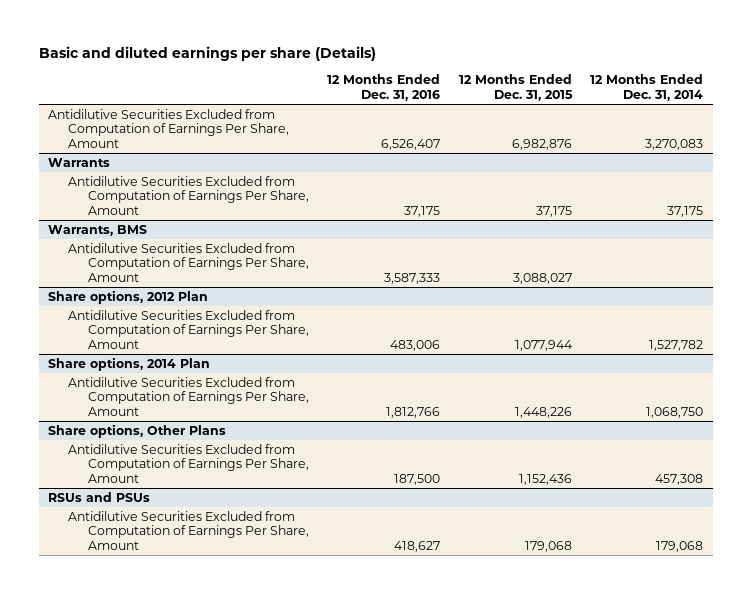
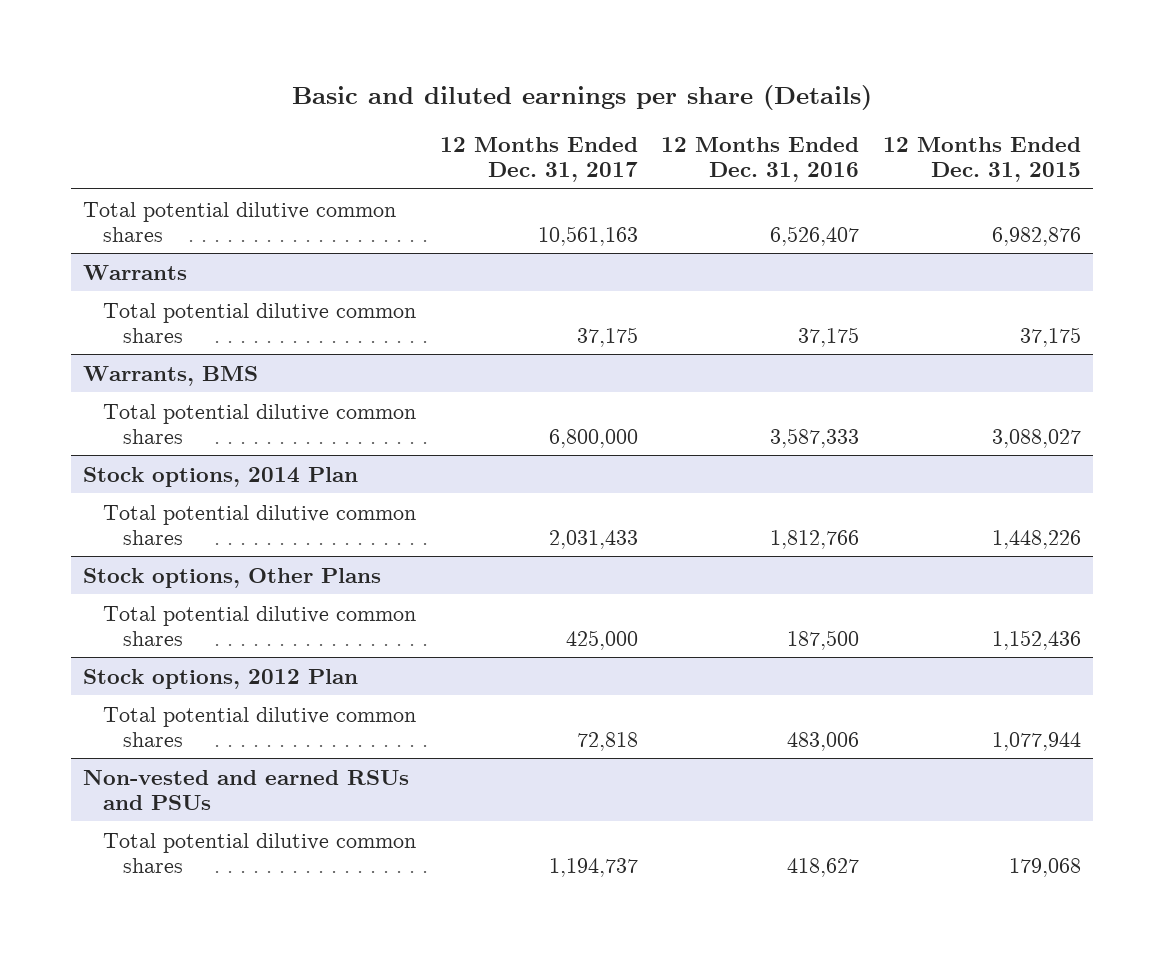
- | 12 Months Ended Dec. 31, 2016 | 12 Months Ended Dec. 31, 2015 | 12 Months Ended Dec. 31, 2014
+ | 12 Months Ended Dec. 31, 2017 | 12 Months Ended Dec. 31, 2016 | 12 Months Ended Dec. 31, 2015
- Antidilutive Securities Excluded from Computation of Earnings Per Share, Amount | 6,526,407 | 6,982,876 | 3,270,083
+ Total potential dilutive common shares | 10,561,163 | 6,526,407 | 6,982,876
@ Warrants
- Antidilutive Securities Excluded from Computation of Earnings Per Share, Amount | 37,175 | 37,175 | 37,175
+ Total potential dilutive common shares | 37,175 | 37,175 | 37,175
@ Warrants, BMS
- Antidilutive Securities Excluded from Computation of Earnings Per Share, Amount | 3,587,333 | 3,088,027 |
- Share options, 2012 Plan
- Antidilutive Securities Excluded from Computation of Earnings Per Share, Amount | 483,006 | 1,077,944 | 1,527,782
- Share options, 2014 Plan
- Antidilutive Securities Excluded from Computation of Earnings Per Share, Amount | 1,812,766 | 1,448,226 | 1,068,750
- Share options, Other Plans
- Antidilutive Securities Excluded from Computation of Earnings Per Share, Amount | 187,500 | 1,152,436 | 457,308
- RSUs and PSUs
- Antidilutive Securities Excluded from Computation of Earnings Per Share, Amount | 418,627 | 179,068 | 179,068
@ Warrants, BMS
+ Total potential dilutive common shares | 6,800,000 | 3,587,333 | 3,088,027
+ Stock options, 2014 Plan
+ Total potential dilutive common shares | 2,031,433 | 1,812,766 | 1,448,226
+ Stock options, Other Plans
+ Total potential dilutive common shares | 425,000 | 187,500 | 1,152,436
+ Stock options, 2012 Plan
+ Total potential dilutive common shares | 72,818 | 483,006 | 1,077,944
+ Non-vested and earned RSUs and PSUs
+ Total potential dilutive common shares | 1,194,737 | 418,627 | 179,068

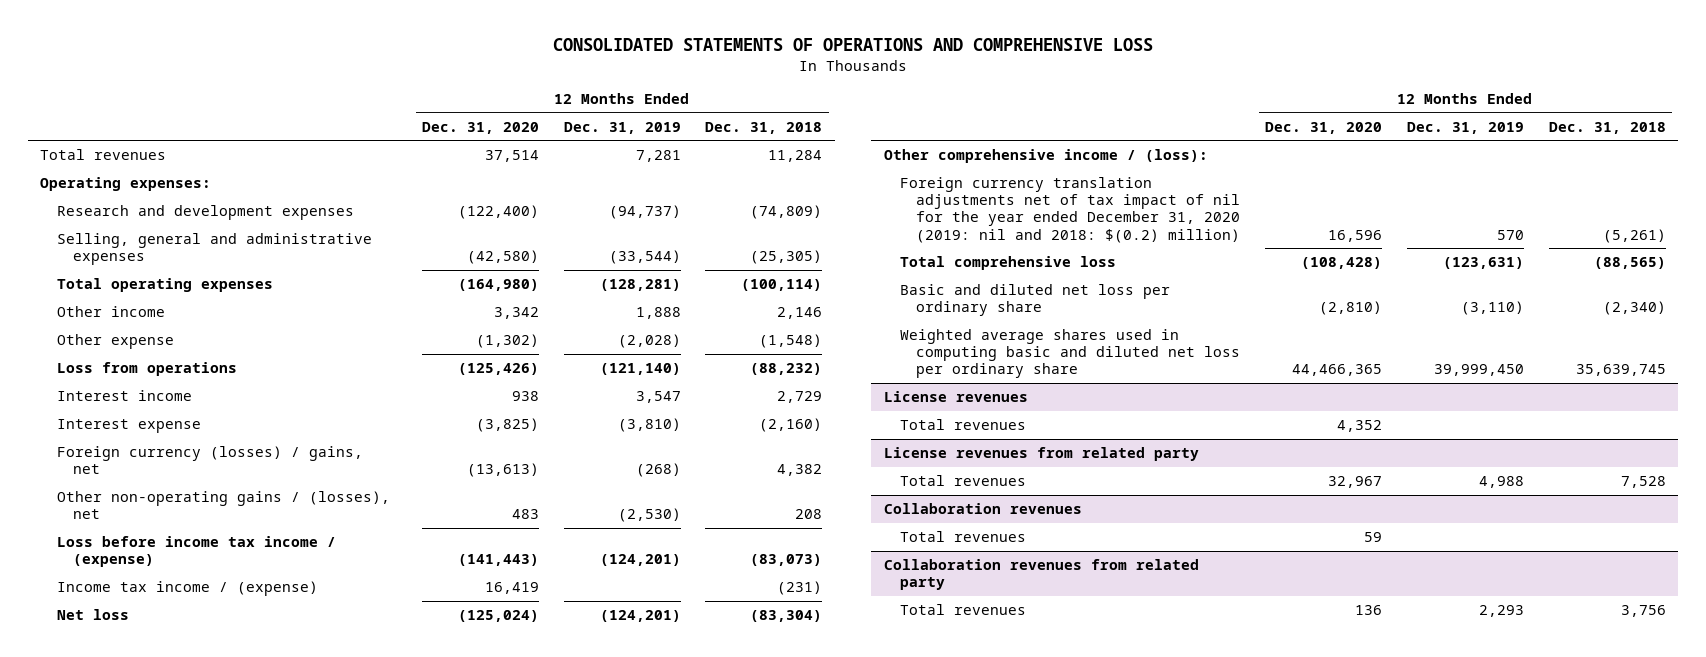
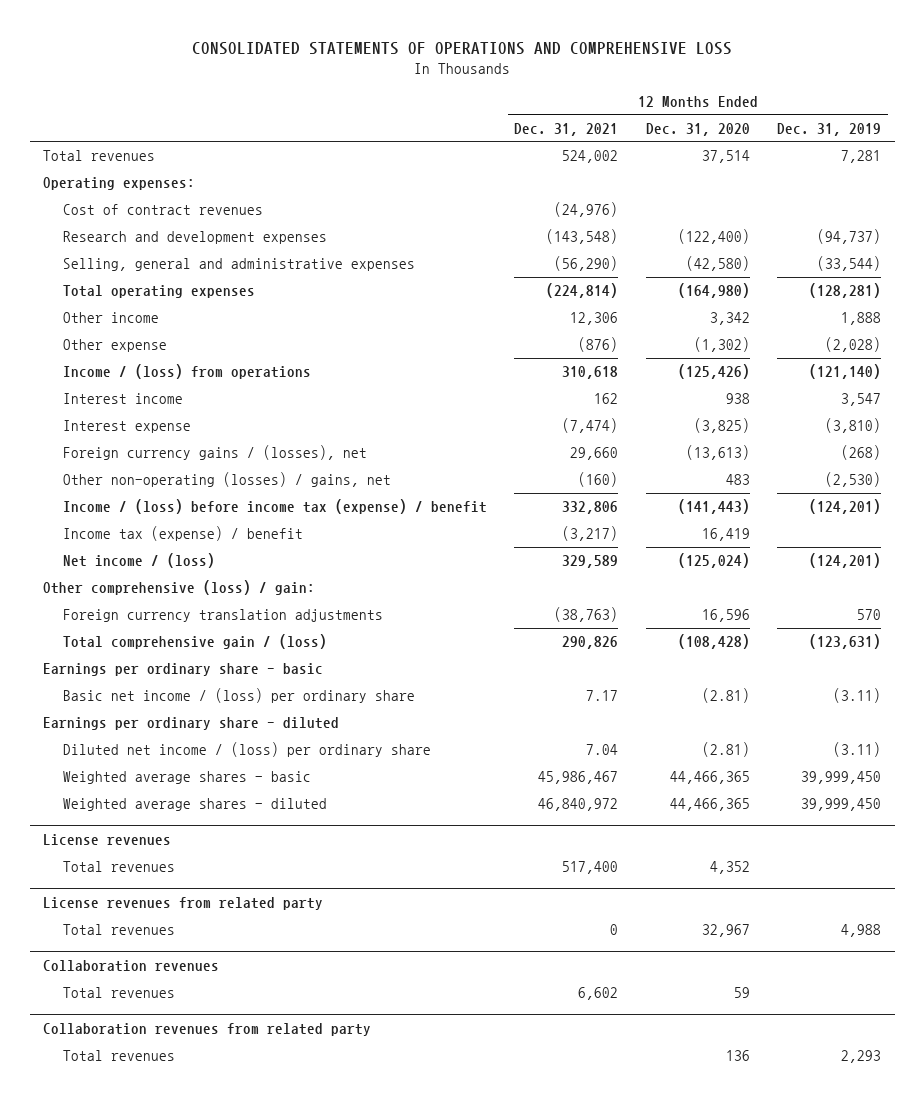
- | 12 Months Ended Dec. 31, 2020 | 12 Months Ended Dec. 31, 2019 | 12 Months Ended Dec. 31, 2018
+ | 12 Months Ended Dec. 31, 2021 | 12 Months Ended Dec. 31, 2020 | 12 Months Ended Dec. 31, 2019
+ Cost of contract revenues | (24,976) | |
- Loss from operations | (125,426) | (121,140) | (88,232)
+ Income / (loss) from operations | 310,618 | (125,426) | (121,140)
- Foreign currency (losses) / gains, net | (13,613) | (268) | 4,382
- Other non-operating gains / (losses), net | 483 | (2,530) | 208
- Loss before income tax income / (expense) | (141,443) | (124,201) | (83,073)
- Income tax income / (expense) | 16,419 | | (231)
- Net loss | (125,024) | (124,201) | (83,304)
- Other comprehensive income / (loss):
- Foreign currency translation adjustments net of tax impact of nil for the year ended December 31, 2020 (2019: nil and 2018: $(0.2) million) | 16,596 | 570 | (5,261)
- Total comprehensive loss | (108,428) | (123,631) | (88,565)
- Basic and diluted net loss per ordinary share | (2,810) | (3,110) | (2,340)
- Weighted average shares used in computing basic and diluted net loss per ordinary share | 44,466,365 | 39,999,450 | 35,639,745
+ Foreign currency gains / (losses), net | 29,660 | (13,613) | (268)
+ Other non-operating (losses) / gains, net | (160) | 483 | (2,530)
+ Income / (loss) before income tax (expense) / benefit | 332,806 | (141,443) | (124,201)
+ Income tax (expense) / benefit | (3,217) | 16,419 |
+ Net income / (loss) | 329,589 | (125,024) | (124,201)
+ Other comprehensive (loss) / gain:
+ Foreign currency translation adjustments | (38,763) | 16,596 | 570
+ Total comprehensive gain / (loss) | 290,826 | (108,428) | (123,631)
+ Earnings per ordinary share - basic
+ Basic net income / (loss) per ordinary share | 7.17 | (2.81) | (3.11)
+ Earnings per ordinary share - diluted
+ Diluted net income / (loss) per ordinary share | 7.04 | (2.81) | (3.11)
+ Weighted average shares - basic | 45,986,467 | 44,466,365 | 39,999,450
+ Weighted average shares - diluted | 46,840,972 | 44,466,365 | 39,999,450

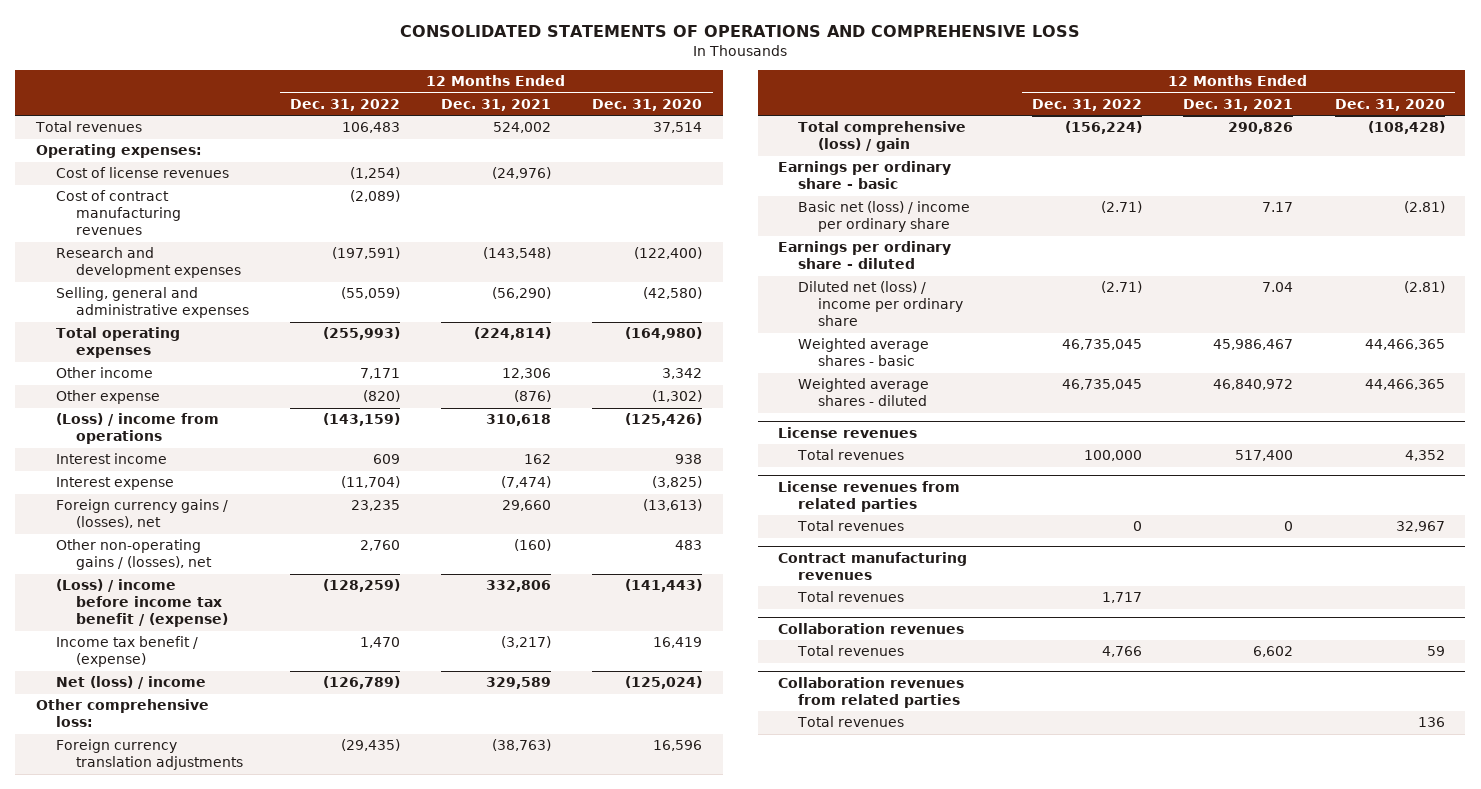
- | 12 Months Ended Dec. 31, 2021 | 12 Months Ended Dec. 31, 2020 | 12 Months Ended Dec. 31, 2019
+ | 12 Months Ended Dec. 31, 2022 | 12 Months Ended Dec. 31, 2021 | 12 Months Ended Dec. 31, 2020
- Cost of contract revenues | (24,976) | |
+ Cost of license revenues | (1,254) | (24,976) |
+ Cost of contract manufacturing revenues | (2,089) | |
- Income / (loss) from operations | 310,618 | (125,426) | (121,140)
+ (Loss) / income from operations | (143,159) | 310,618 | (125,426)
- Other non-operating (losses) / gains, net | (160) | 483 | (2,530)
- Income / (loss) before income tax (expense) / benefit | 332,806 | (141,443) | (124,201)
- Income tax (expense) / benefit | (3,217) | 16,419 |
- Net income / (loss) | 329,589 | (125,024) | (124,201)
- Other comprehensive (loss) / gain:
+ Other non-operating gains / (losses), net | 2,760 | (160) | 483
+ (Loss) / income before income tax benefit / (expense) | (128,259) | 332,806 | (141,443)
+ Income tax benefit / (expense) | 1,470 | (3,217) | 16,419
+ Net (loss) / income | (126,789) | 329,589 | (125,024)
+ Other comprehensive loss:
- Total comprehensive gain / (loss) | 290,826 | (108,428) | (123,631)
+ Total comprehensive (loss) / gain | (156,224) | 290,826 | (108,428)
- Basic net income / (loss) per ordinary share | 7.17 | (2.81) | (3.11)
+ Basic net (loss) / income per ordinary share | (2.71) | 7.17 | (2.81)
- Diluted net income / (loss) per ordinary share | 7.04 | (2.81) | (3.11)
+ Diluted net (loss) / income per ordinary share | (2.71) | 7.04 | (2.81)
- License revenues from related party
+ License revenues from related parties
+ Contract manufacturing revenues
+ Total revenues | 1,717 | |
- Collaboration revenues from related party
+ Collaboration revenues from related parties

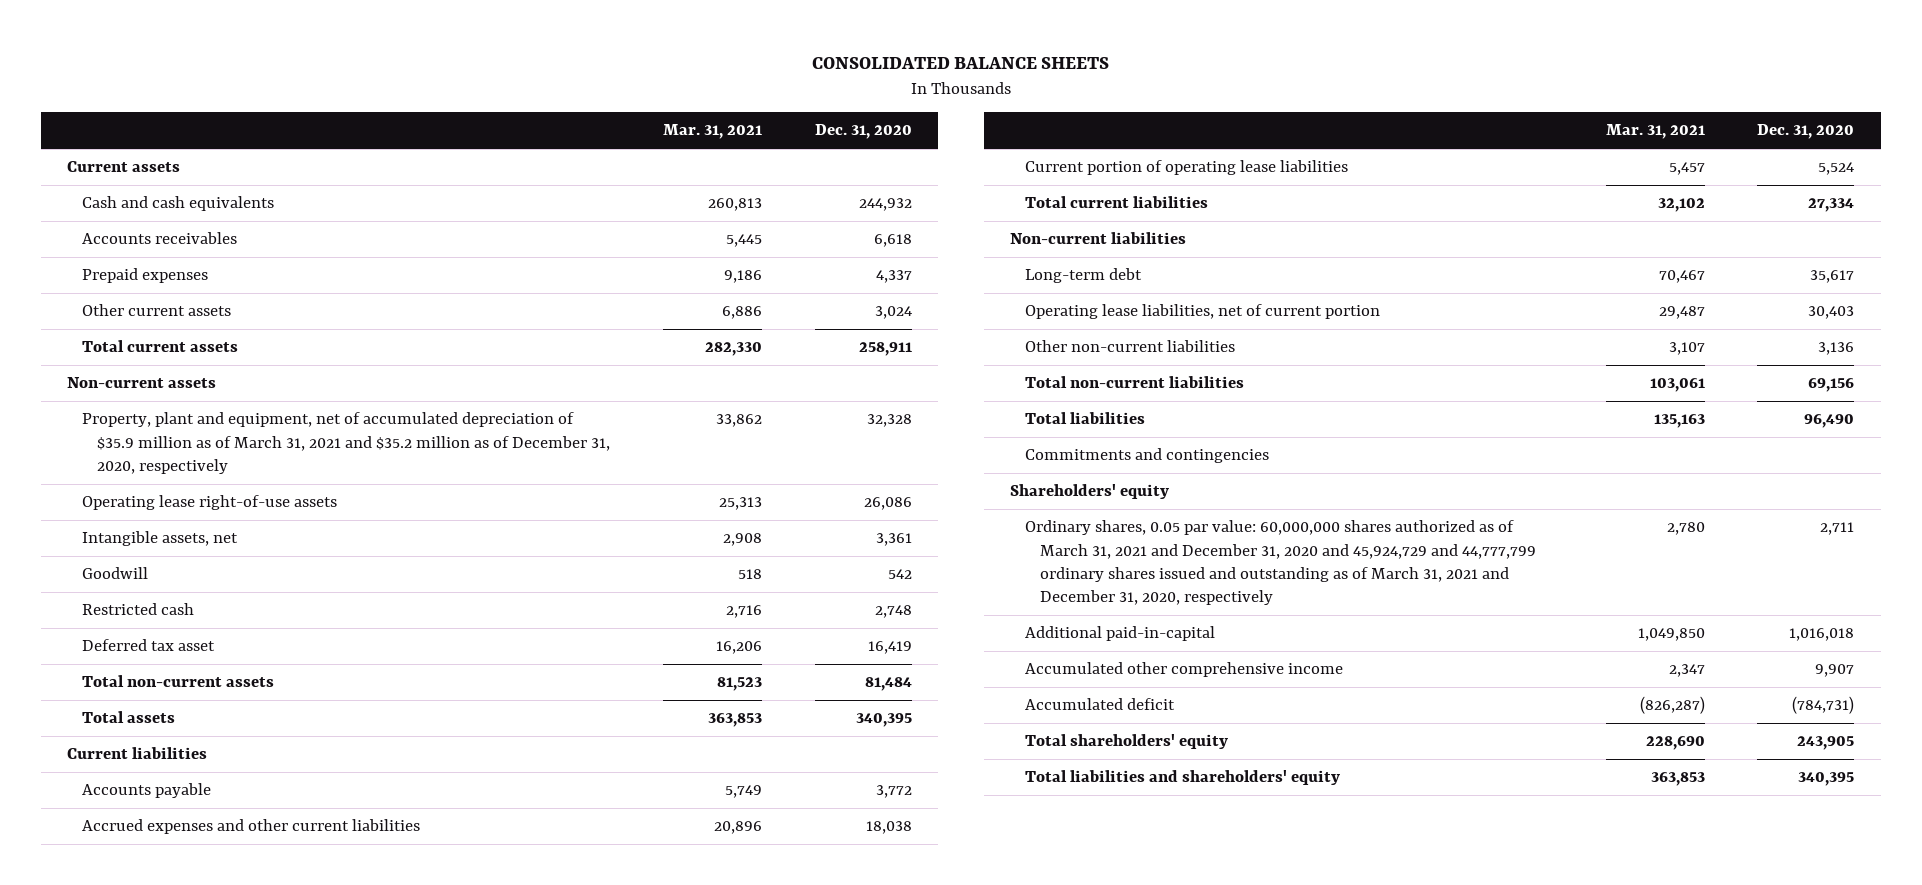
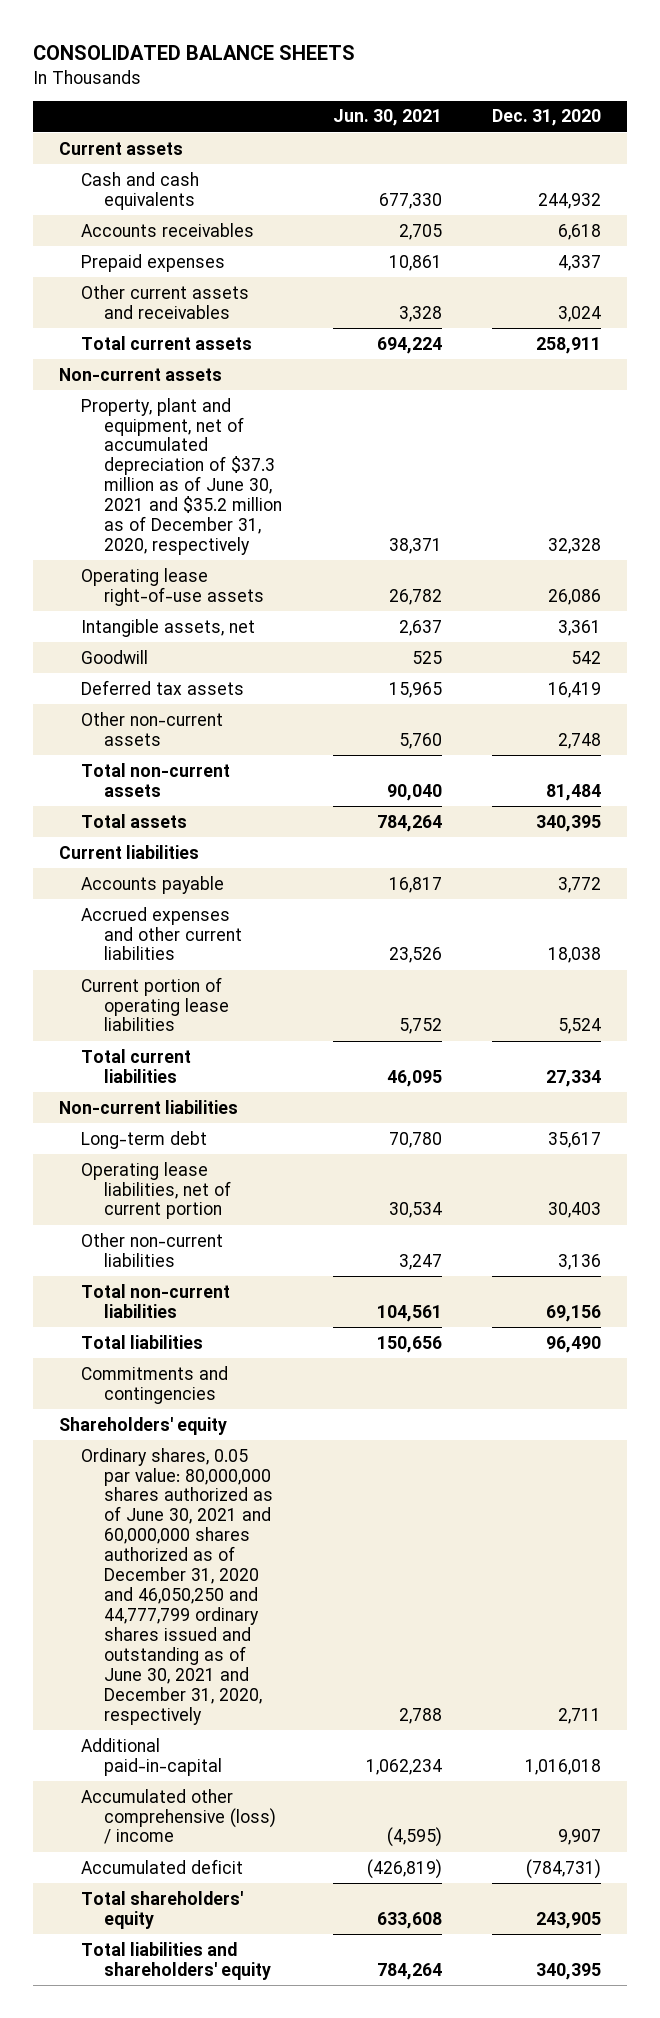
- | Mar. 31, 2021 | Dec. 31, 2020
+ | Jun. 30, 2021 | Dec. 31, 2020
- Other current assets | 6,886 | 3,024
+ Other current assets and receivables | 3,328 | 3,024
- Property, plant and equipment, net of accumulated depreciation of $35.9 million as of March 31, 2021 and $35.2 million as of December 31, 2020, respectively | 33,862 | 32,328
+ Property, plant and equipment, net of accumulated depreciation of $37.3 million as of June 30, 2021 and $35.2 million as of December 31, 2020, respectively | 38,371 | 32,328
- Restricted cash | 2,716 | 2,748
- Deferred tax asset | 16,206 | 16,419
+ Deferred tax assets | 15,965 | 16,419
+ Other non-current assets | 5,760 | 2,748
- Ordinary shares, 0.05 par value: 60,000,000 shares authorized as of March 31, 2021 and December 31, 2020 and 45,924,729 and 44,777,799 ordinary shares issued and outstanding as of March 31, 2021 and December 31, 2020, respectively | 2,780 | 2,711
+ Ordinary shares, 0.05 par value: 80,000,000 shares authorized as of June 30, 2021 and 60,000,000 shares authorized as of December 31, 2020 and 46,050,250 and 44,777,799 ordinary shares issued and outstanding as of June 30, 2021 and December 31, 2020, respectively | 2,788 | 2,711
- Accumulated other comprehensive income | 2,347 | 9,907
+ Accumulated other comprehensive (loss) / income | (4,595) | 9,907

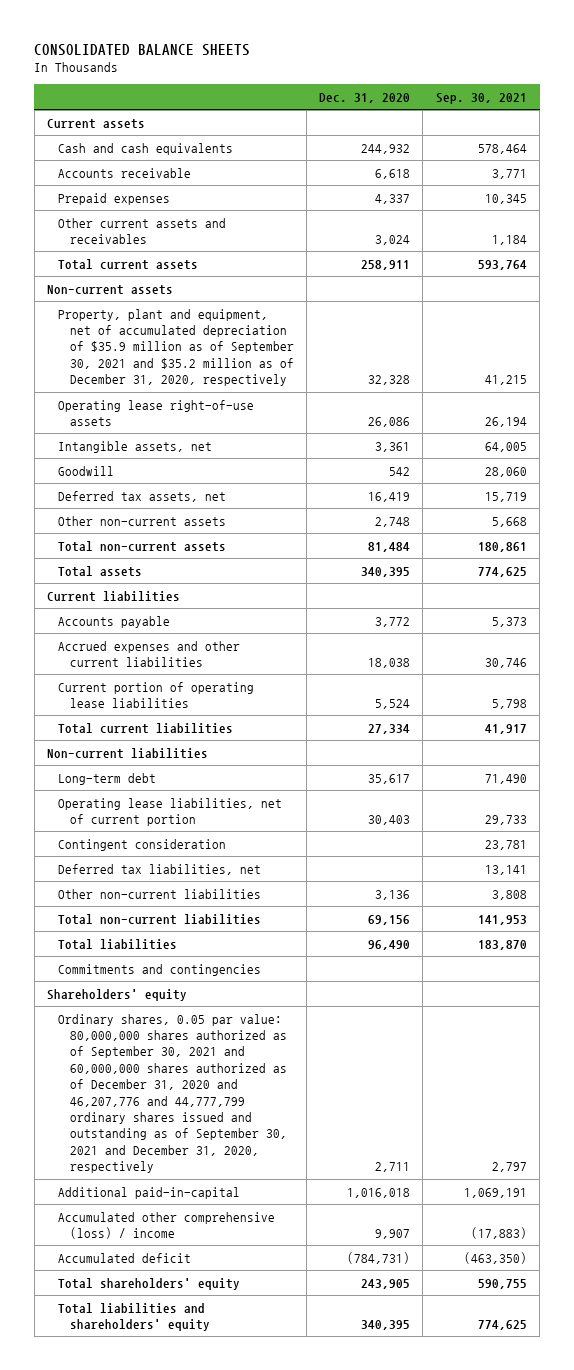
- | Jun. 30, 2021 | Dec. 31, 2020
+ | Dec. 31, 2020 | Sep. 30, 2021
- Accounts receivables | 2,705 | 6,618
+ Accounts receivable | 6,618 | 3,771
- Property, plant and equipment, net of accumulated depreciation of $37.3 million as of June 30, 2021 and $35.2 million as of December 31, 2020, respectively | 38,371 | 32,328
+ Property, plant and equipment, net of accumulated depreciation of $35.9 million as of September 30, 2021 and $35.2 million as of December 31, 2020, respectively | 32,328 | 41,215
- Deferred tax assets | 15,965 | 16,419
+ Deferred tax assets, net | 16,419 | 15,719
+ Contingent consideration | | 23,781
+ Deferred tax liabilities, net | | 13,141
- Ordinary shares, 0.05 par value: 80,000,000 shares authorized as of June 30, 2021 and 60,000,000 shares authorized as of December 31, 2020 and 46,050,250 and 44,777,799 ordinary shares issued and outstanding as of June 30, 2021 and December 31, 2020, respectively | 2,788 | 2,711
+ Ordinary shares, 0.05 par value: 80,000,000 shares authorized as of September 30, 2021 and 60,000,000 shares authorized as of December 31, 2020 and 46,207,776 and 44,777,799 ordinary shares issued and outstanding as of September 30, 2021 and December 31, 2020, respectively | 2,711 | 2,797

